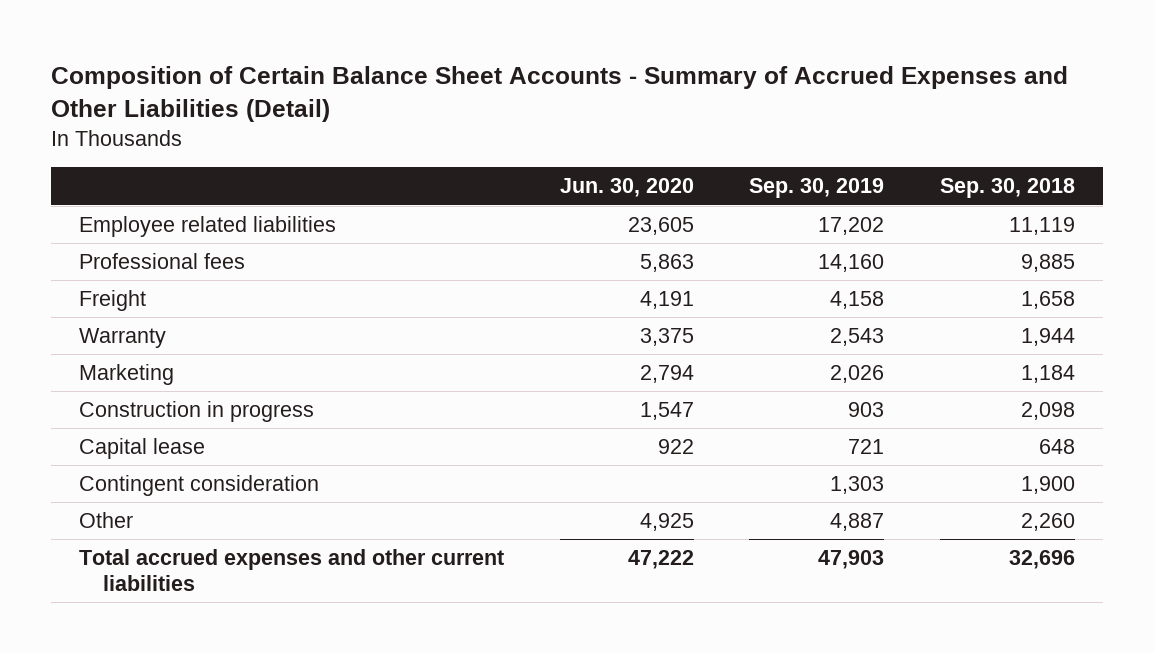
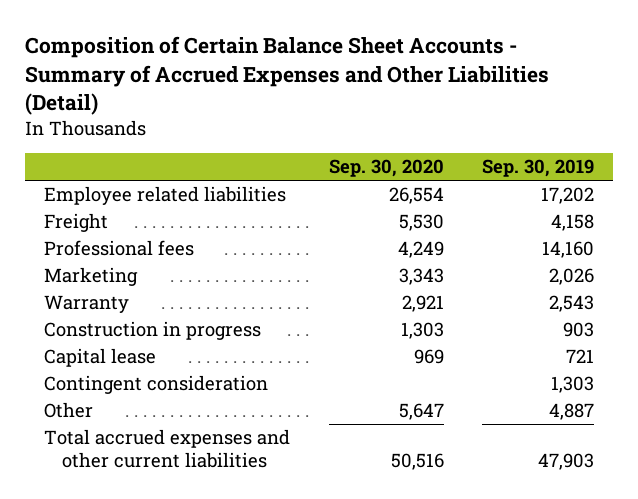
- | Jun. 30, 2020 | Sep. 30, 2019 | Sep. 30, 2018
+ | Sep. 30, 2020 | Sep. 30, 2019
moved down: Professional fees | 4,249 | 14,160
moved down: Warranty | 2,921 | 2,543

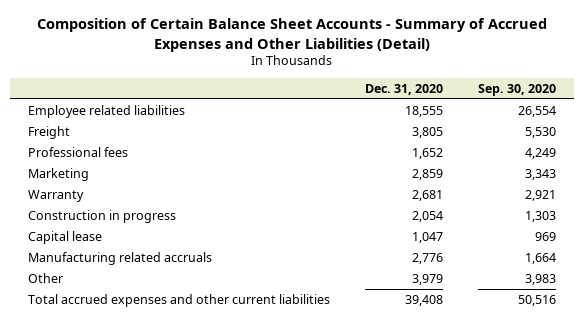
- | Sep. 30, 2020 | Sep. 30, 2019
+ | Dec. 31, 2020 | Sep. 30, 2020
- Contingent consideration | | 1,303
- Other | 5,647 | 4,887
+ Manufacturing related accruals | 2,776 | 1,664
+ Other | 3,979 | 3,983

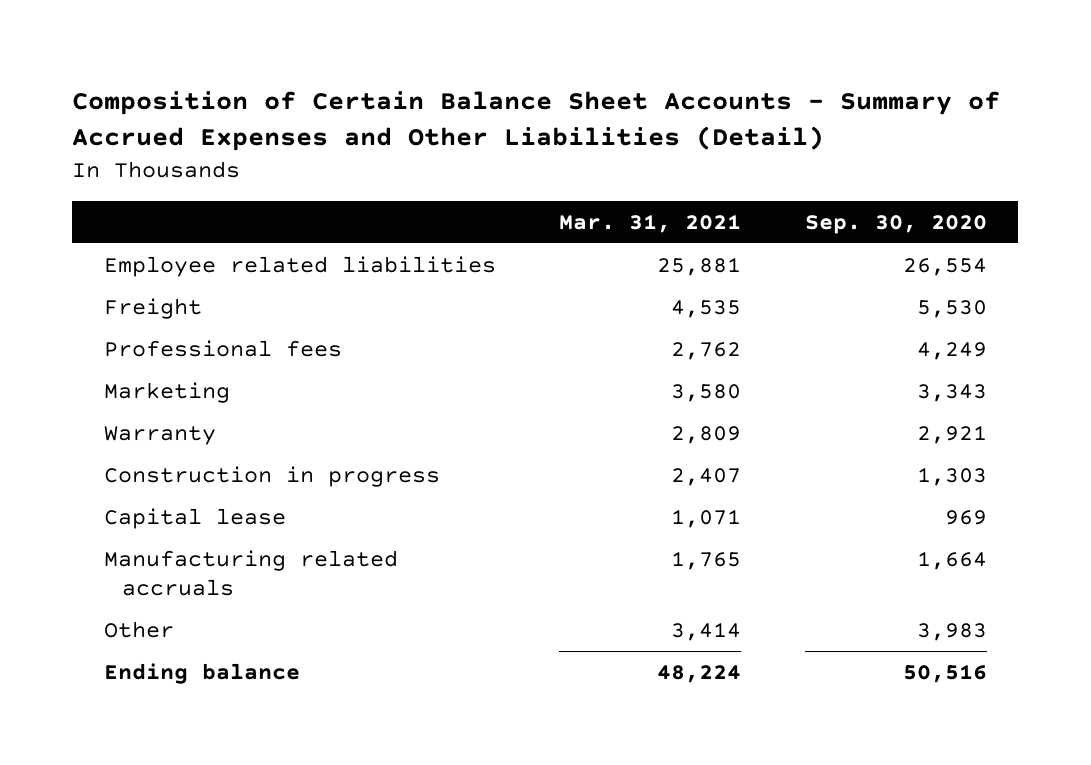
- | Dec. 31, 2020 | Sep. 30, 2020
+ | Mar. 31, 2021 | Sep. 30, 2020
- Total accrued expenses and other current liabilities | 39,408 | 50,516
+ Ending balance | 48,224 | 50,516

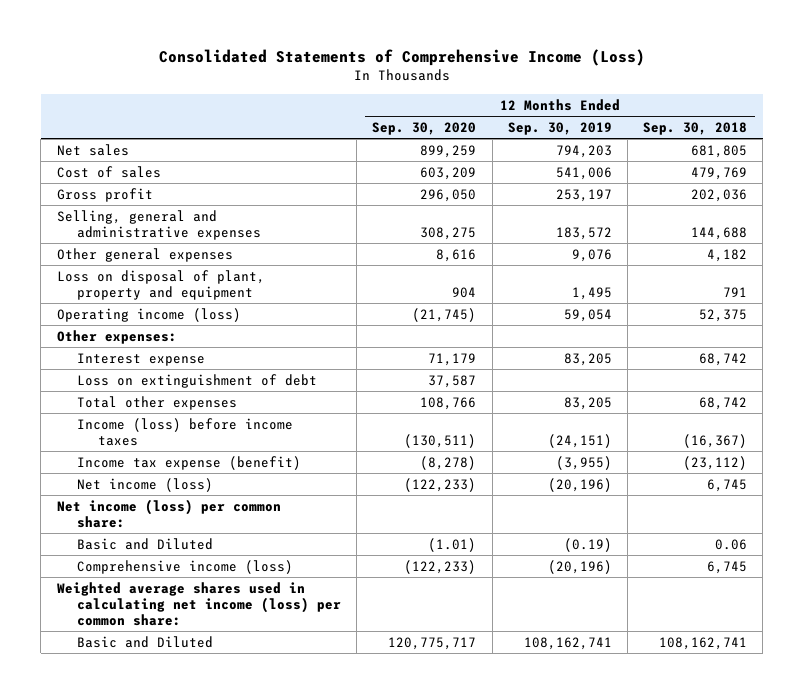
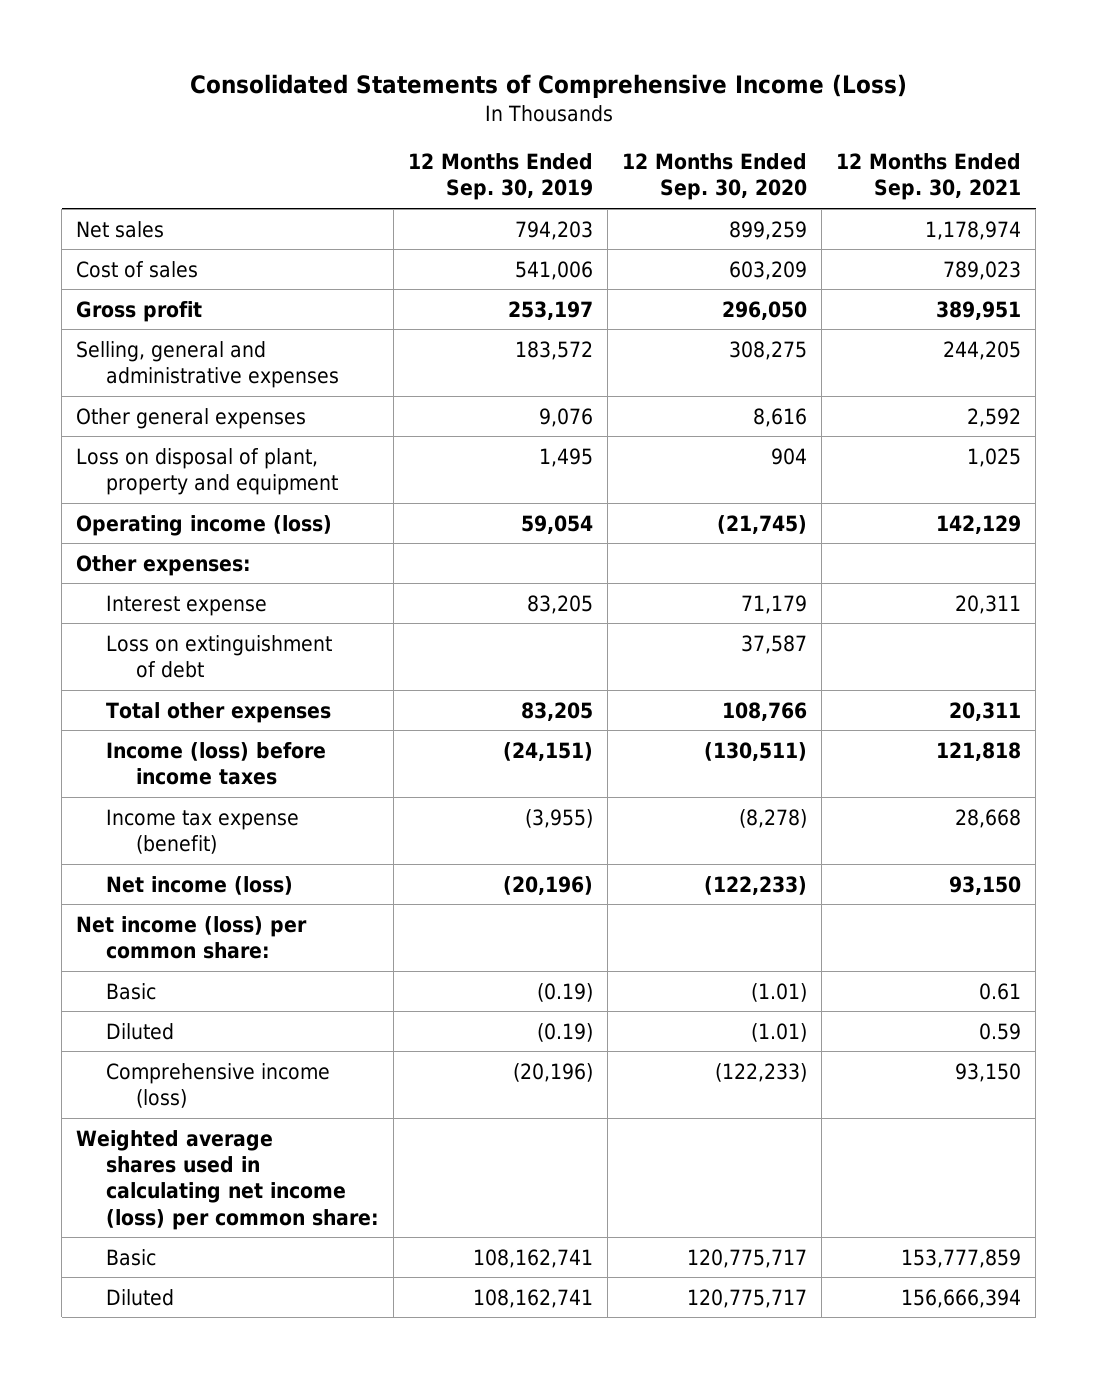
- | 12 Months Ended Sep. 30, 2020 | 12 Months Ended Sep. 30, 2019 | 12 Months Ended Sep. 30, 2018
+ | 12 Months Ended Sep. 30, 2019 | 12 Months Ended Sep. 30, 2020 | 12 Months Ended Sep. 30, 2021
- Basic and Diluted | (1.01) | (0.19) | 0.06
+ Basic | (0.19) | (1.01) | 0.61
+ Diluted | (0.19) | (1.01) | 0.59
- Basic and Diluted | 120,775,717 | 108,162,741 | 108,162,741
+ Basic | 108,162,741 | 120,775,717 | 153,777,859
+ Diluted | 108,162,741 | 120,775,717 | 156,666,394

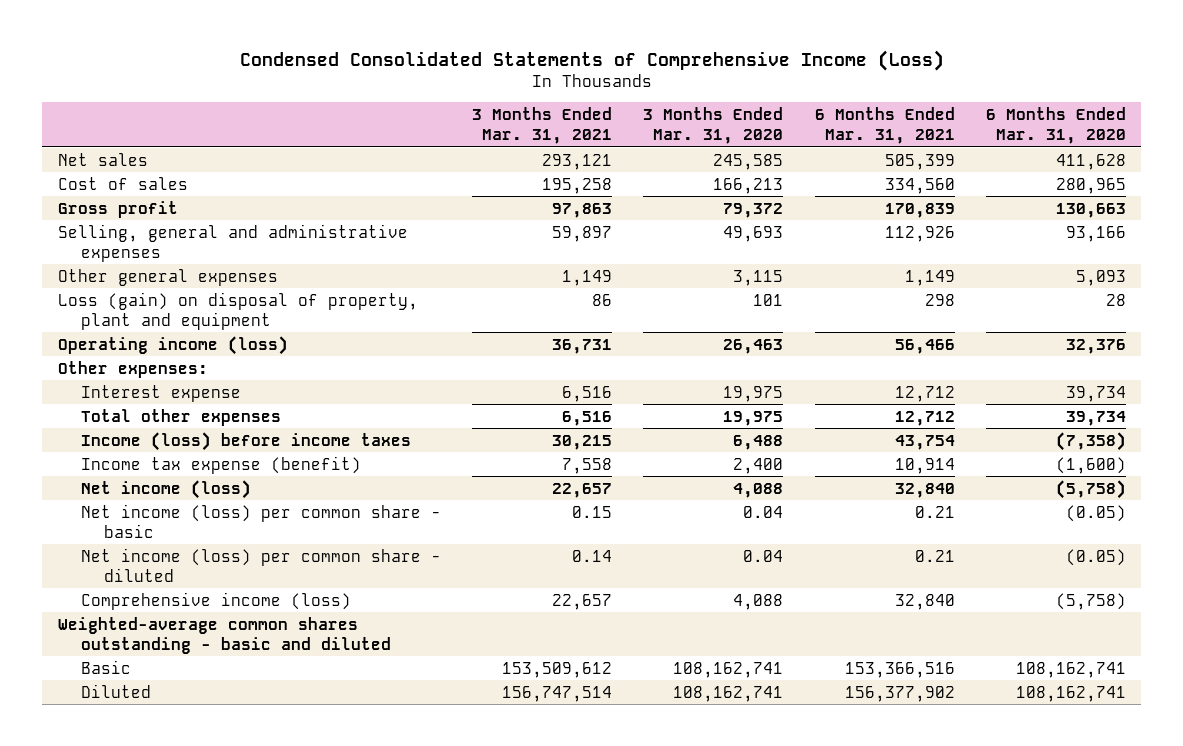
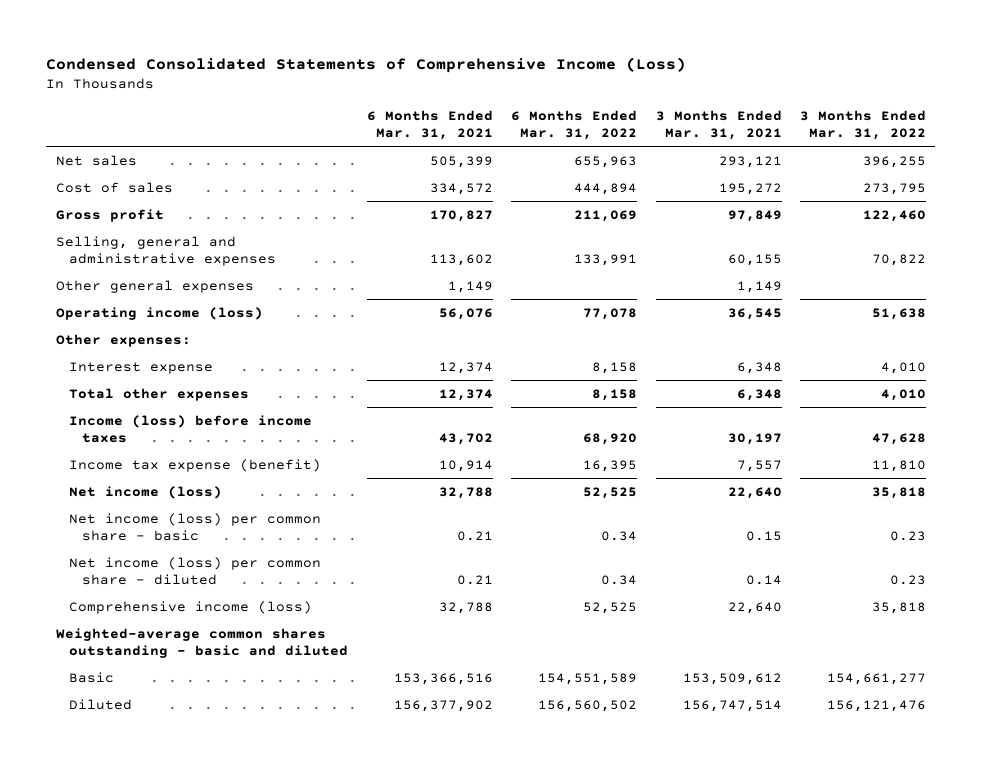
- | 3 Months Ended Mar. 31, 2021 | 3 Months Ended Mar. 31, 2020 | 6 Months Ended Mar. 31, 2021 | 6 Months Ended Mar. 31, 2020
+ | 6 Months Ended Mar. 31, 2021 | 6 Months Ended Mar. 31, 2022 | 3 Months Ended Mar. 31, 2021 | 3 Months Ended Mar. 31, 2022
- Cost of sales | 195,258 | 166,213 | 334,560 | 280,965
- Gross profit | 97,863 | 79,372 | 170,839 | 130,663
- Selling, general and administrative expenses | 59,897 | 49,693 | 112,926 | 93,166
+ Cost of sales | 334,572 | 444,894 | 195,272 | 273,795
+ Gross profit | 170,827 | 211,069 | 97,849 | 122,460
+ Selling, general and administrative expenses | 113,602 | 133,991 | 60,155 | 70,822
- Loss (gain) on disposal of property, plant and equipment | 86 | 101 | 298 | 28
- Operating income (loss) | 36,731 | 26,463 | 56,466 | 32,376
+ Operating income (loss) | 56,076 | 77,078 | 36,545 | 51,638
- Interest expense | 6,516 | 19,975 | 12,712 | 39,734
- Total other expenses | 6,516 | 19,975 | 12,712 | 39,734
- Income (loss) before income taxes | 30,215 | 6,488 | 43,754 | (7,358)
- Income tax expense (benefit) | 7,558 | 2,400 | 10,914 | (1,600)
- Net income (loss) | 22,657 | 4,088 | 32,840 | (5,758)
+ Interest expense | 12,374 | 8,158 | 6,348 | 4,010
+ Total other expenses | 12,374 | 8,158 | 6,348 | 4,010
+ Income (loss) before income taxes | 43,702 | 68,920 | 30,197 | 47,628
+ Income tax expense (benefit) | 10,914 | 16,395 | 7,557 | 11,810
+ Net income (loss) | 32,788 | 52,525 | 22,640 | 35,818
- Comprehensive income (loss) | 22,657 | 4,088 | 32,840 | (5,758)
+ Comprehensive income (loss) | 32,788 | 52,525 | 22,640 | 35,818

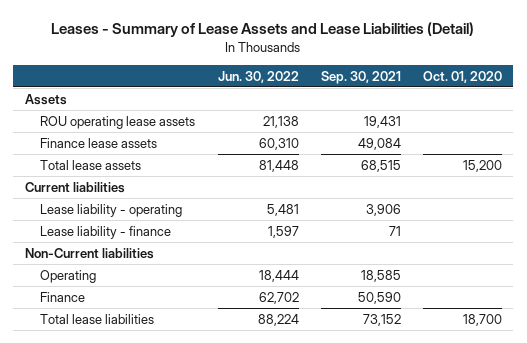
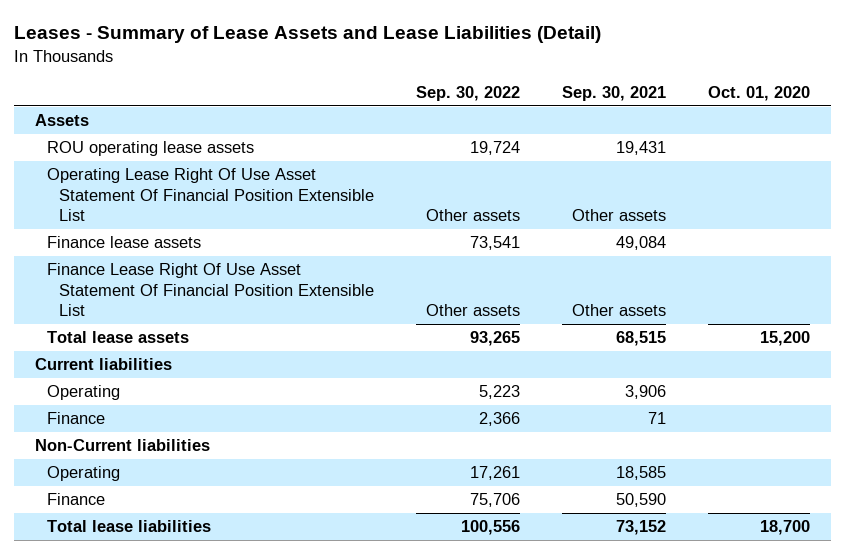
- | Jun. 30, 2022 | Sep. 30, 2021 | Oct. 01, 2020
+ | Sep. 30, 2022 | Sep. 30, 2021 | Oct. 01, 2020
+ Operating Lease Right Of Use Asset Statement Of Financial Position Extensible List | Other assets | Other assets |
+ Finance Lease Right Of Use Asset Statement Of Financial Position Extensible List | Other assets | Other assets |
- Lease liability - operating | 5,481 | 3,906 |
- Lease liability - finance | 1,597 | 71 |
+ Operating | 5,223 | 3,906 |
+ Finance | 2,366 | 71 |

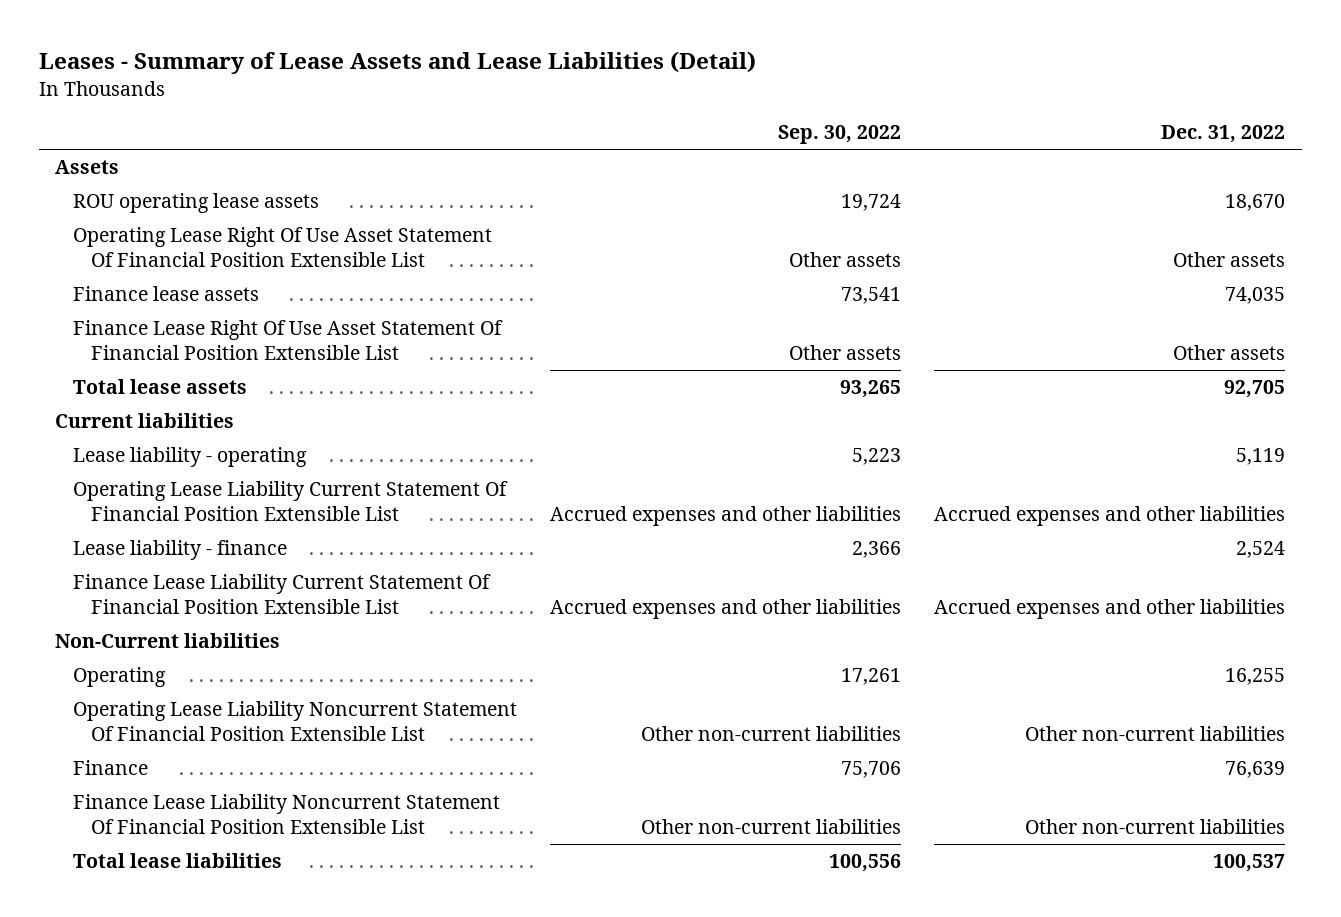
- | Sep. 30, 2022 | Sep. 30, 2021 | Oct. 01, 2020
+ | Sep. 30, 2022 | Dec. 31, 2022
- Operating | 5,223 | 3,906 |
- Finance | 2,366 | 71 |
+ Lease liability - operating | 5,223 | 5,119
+ Operating Lease Liability Current Statement Of Financial Position Extensible List | Accrued expenses and other liabilities | Accrued expenses and other liabilities
+ Lease liability - finance | 2,366 | 2,524
+ Finance Lease Liability Current Statement Of Financial Position Extensible List | Accrued expenses and other liabilities | Accrued expenses and other liabilities
+ Operating Lease Liability Noncurrent Statement Of Financial Position Extensible List | Other non-current liabilities | Other non-current liabilities
+ Finance Lease Liability Noncurrent Statement Of Financial Position Extensible List | Other non-current liabilities | Other non-current liabilities

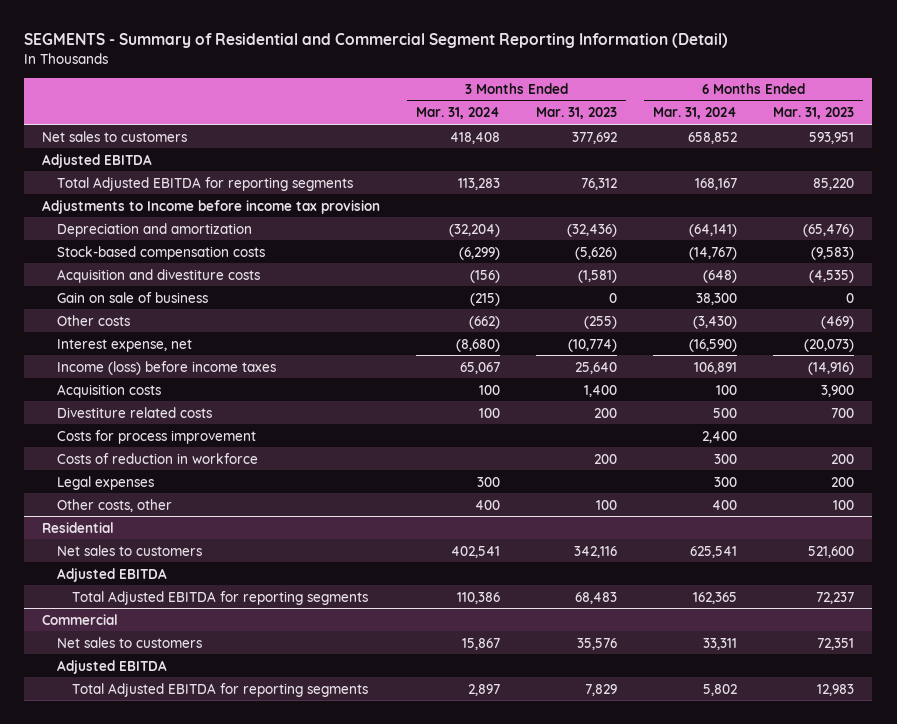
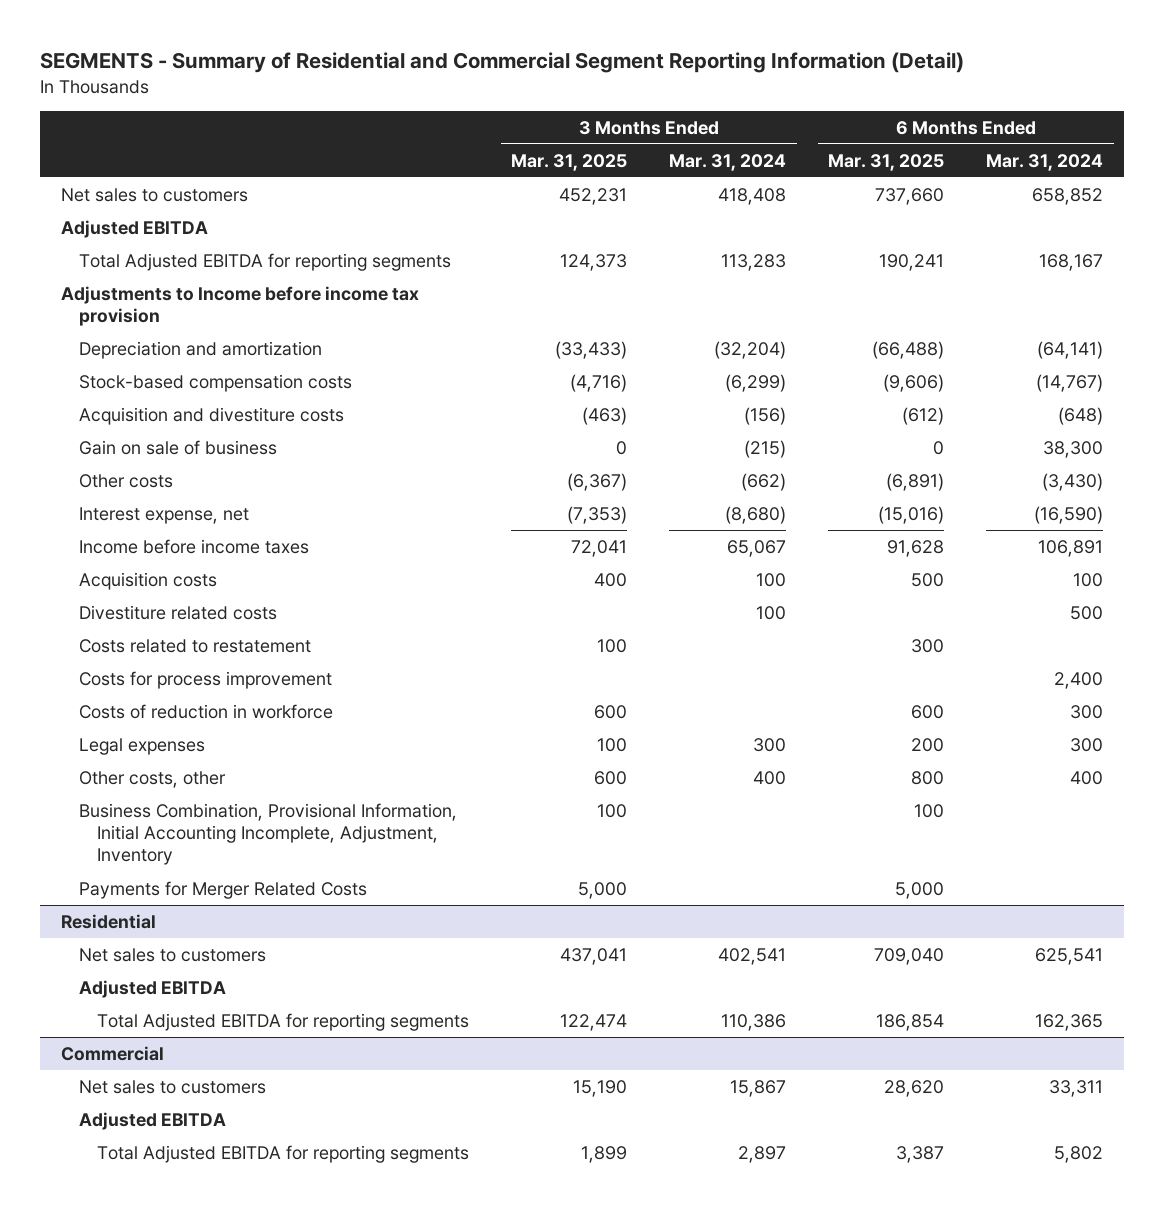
- | 3 Months Ended Mar. 31, 2024 | 3 Months Ended Mar. 31, 2023 | 6 Months Ended Mar. 31, 2024 | 6 Months Ended Mar. 31, 2023
+ | 3 Months Ended Mar. 31, 2025 | 3 Months Ended Mar. 31, 2024 | 6 Months Ended Mar. 31, 2025 | 6 Months Ended Mar. 31, 2024
- Income (loss) before income taxes | 65,067 | 25,640 | 106,891 | (14,916)
+ Income before income taxes | 72,041 | 65,067 | 91,628 | 106,891
+ Costs related to restatement | 100 | | 300 |
+ Business Combination, Provisional Information, Initial Accounting Incomplete, Adjustment, Inventory | 100 | | 100 |
+ Payments for Merger Related Costs | 5,000 | | 5,000 |

